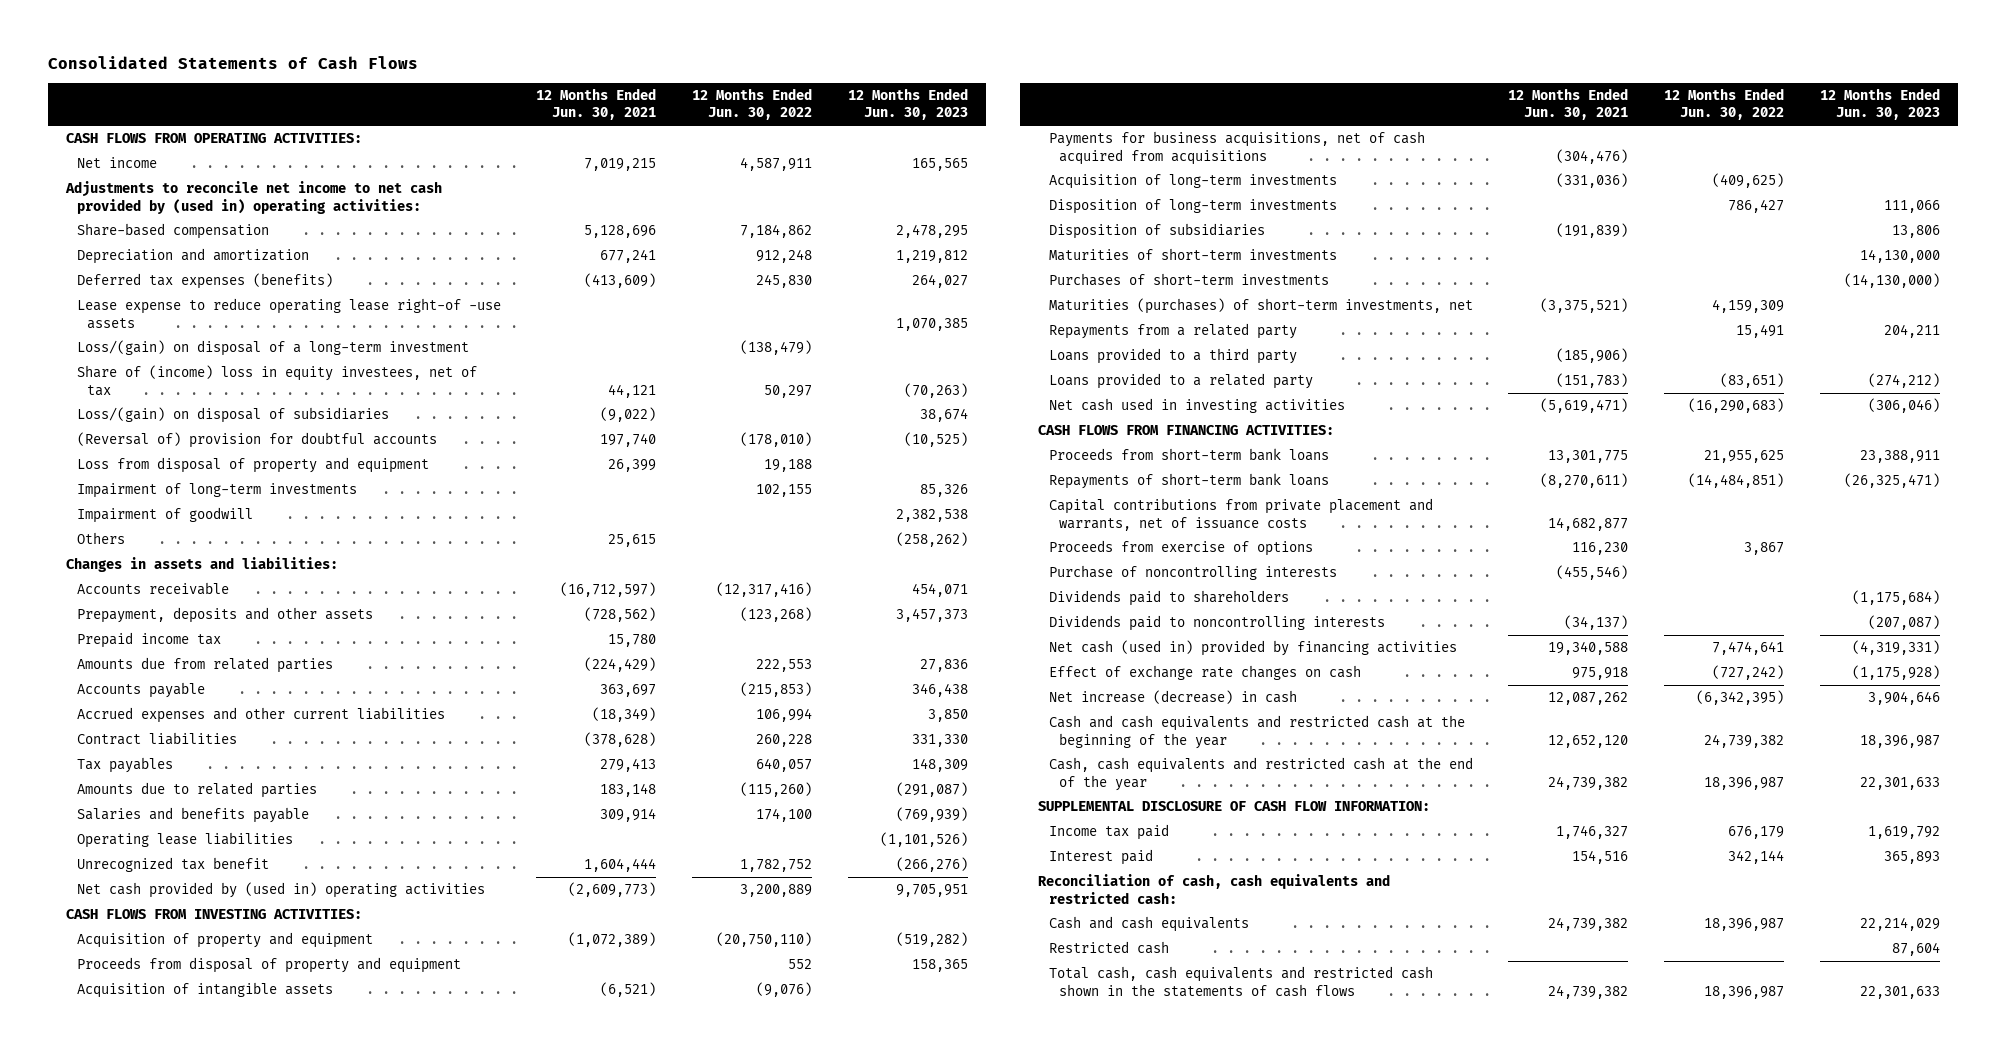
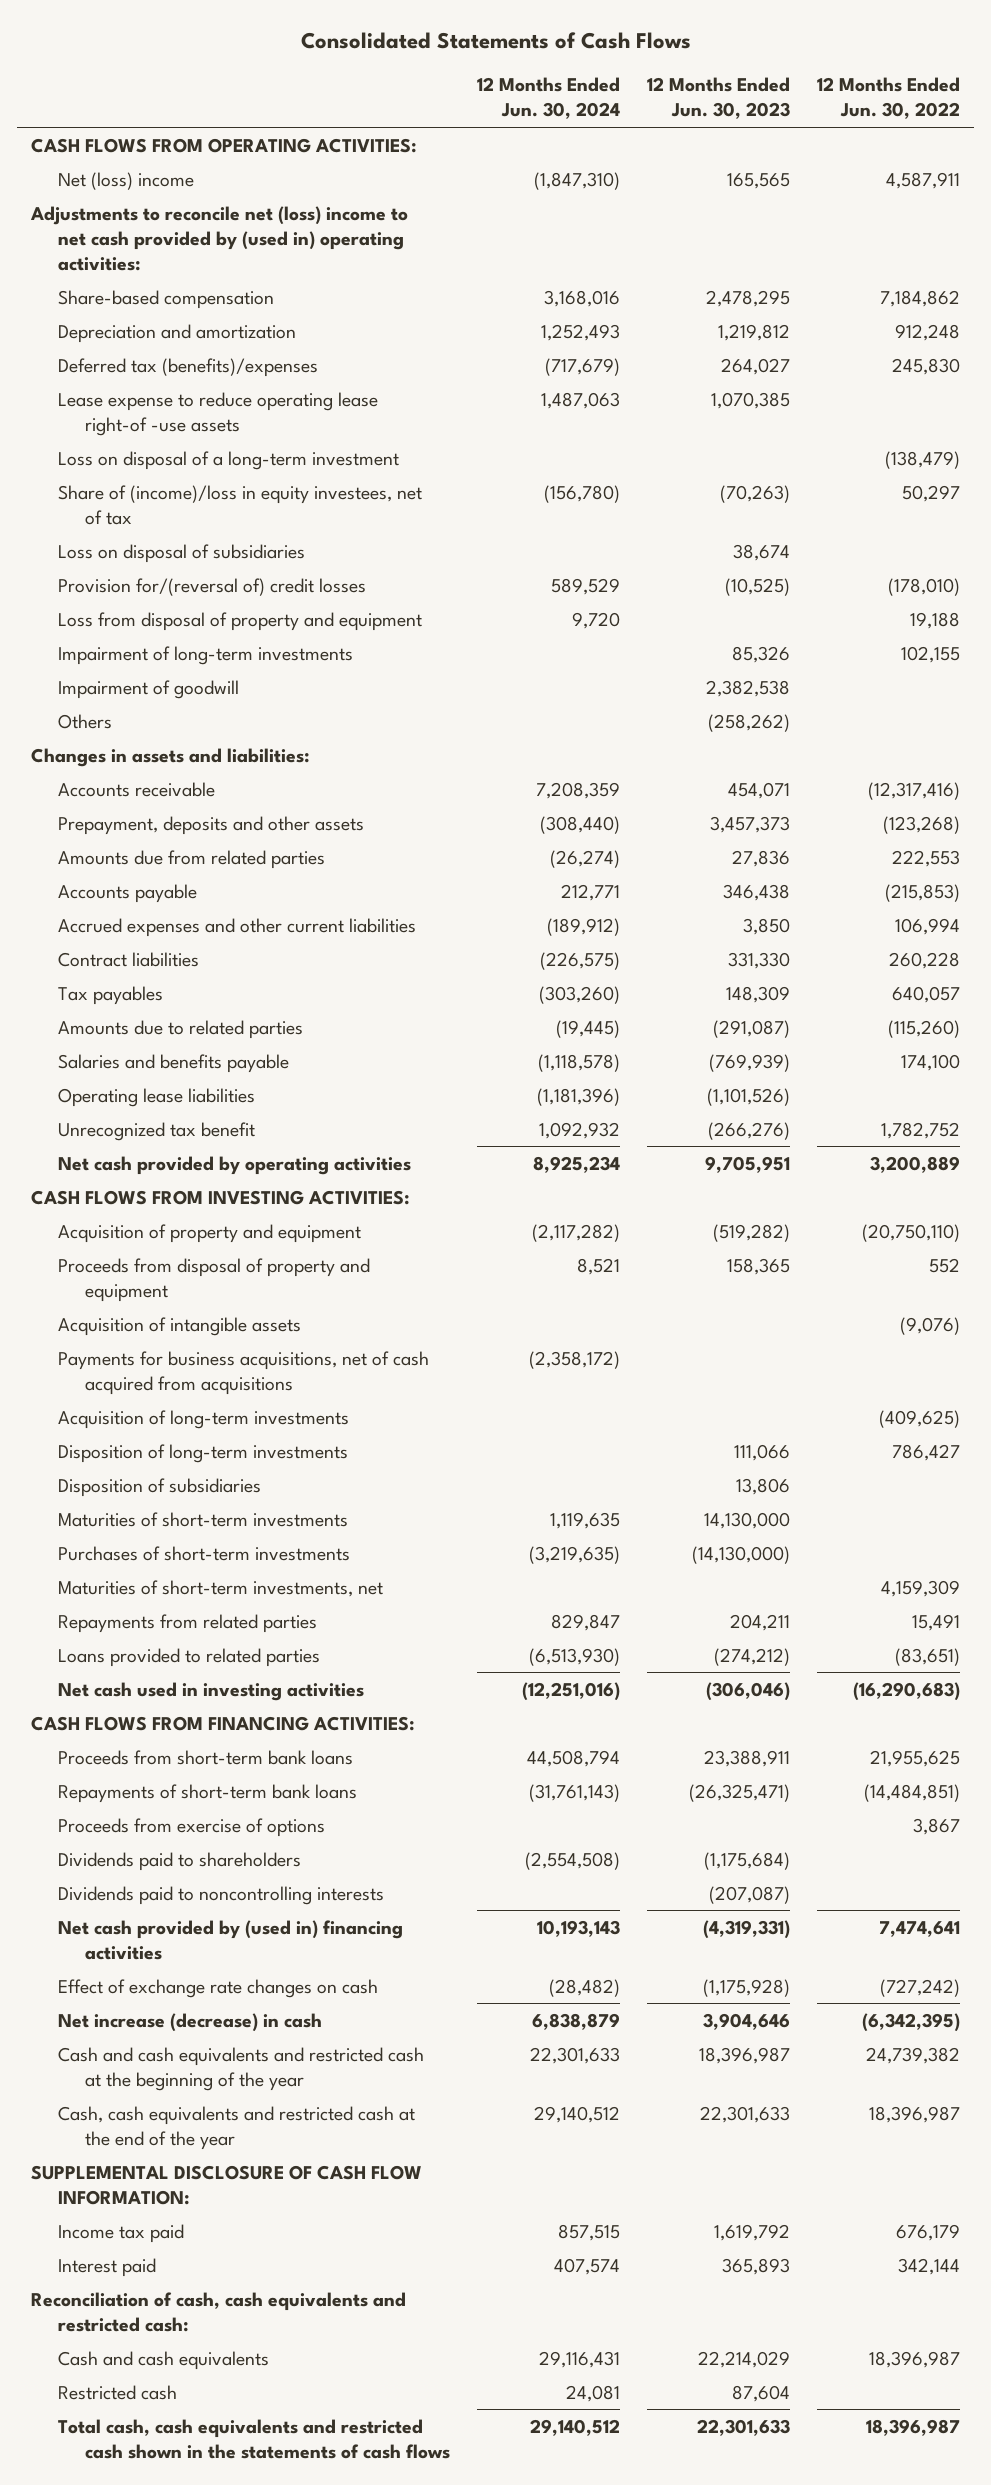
- | 12 Months Ended Jun. 30, 2021 | 12 Months Ended Jun. 30, 2022 | 12 Months Ended Jun. 30, 2023
+ | 12 Months Ended Jun. 30, 2024 | 12 Months Ended Jun. 30, 2023 | 12 Months Ended Jun. 30, 2022
- Net income | 7,019,215 | 4,587,911 | 165,565
- Adjustments to reconcile net income to net cash provided by (used in) operating activities:
+ Net (loss) income | (1,847,310) | 165,565 | 4,587,911
+ Adjustments to reconcile net (loss) income to net cash provided by (used in) operating activities:
- Deferred tax expenses (benefits) | (413,609) | 245,830 | 264,027
+ Deferred tax (benefits)/expenses | (717,679) | 264,027 | 245,830
- Loss/(gain) on disposal of a long-term investment | | (138,479) |
- Share of (income) loss in equity investees, net of tax | 44,121 | 50,297 | (70,263)
- Loss/(gain) on disposal of subsidiaries | (9,022) | | 38,674
- (Reversal of) provision for doubtful accounts | 197,740 | (178,010) | (10,525)
+ Loss on disposal of a long-term investment | | | (138,479)
+ Share of (income)/loss in equity investees, net of tax | (156,780) | (70,263) | 50,297
+ Loss on disposal of subsidiaries | | 38,674 |
+ Provision for/(reversal of) credit losses | 589,529 | (10,525) | (178,010)
- Prepaid income tax | 15,780 | |
- Net cash provided by (used in) operating activities | (2,609,773) | 3,200,889 | 9,705,951
+ Net cash provided by operating activities | 8,925,234 | 9,705,951 | 3,200,889
- Maturities (purchases) of short-term investments, net | (3,375,521) | 4,159,309 |
- Repayments from a related party | | 15,491 | 204,211
- Loans provided to a third party | (185,906) | |
- Loans provided to a related party | (151,783) | (83,651) | (274,212)
+ Maturities of short-term investments, net | | | 4,159,309
+ Repayments from related parties | 829,847 | 204,211 | 15,491
+ Loans provided to related parties | (6,513,930) | (274,212) | (83,651)
- Capital contributions from private placement and warrants, net of issuance costs | 14,682,877 | |
- Purchase of noncontrolling interests | (455,546) | |
- Net cash (used in) provided by financing activities | 19,340,588 | 7,474,641 | (4,319,331)
+ Net cash provided by (used in) financing activities | 10,193,143 | (4,319,331) | 7,474,641

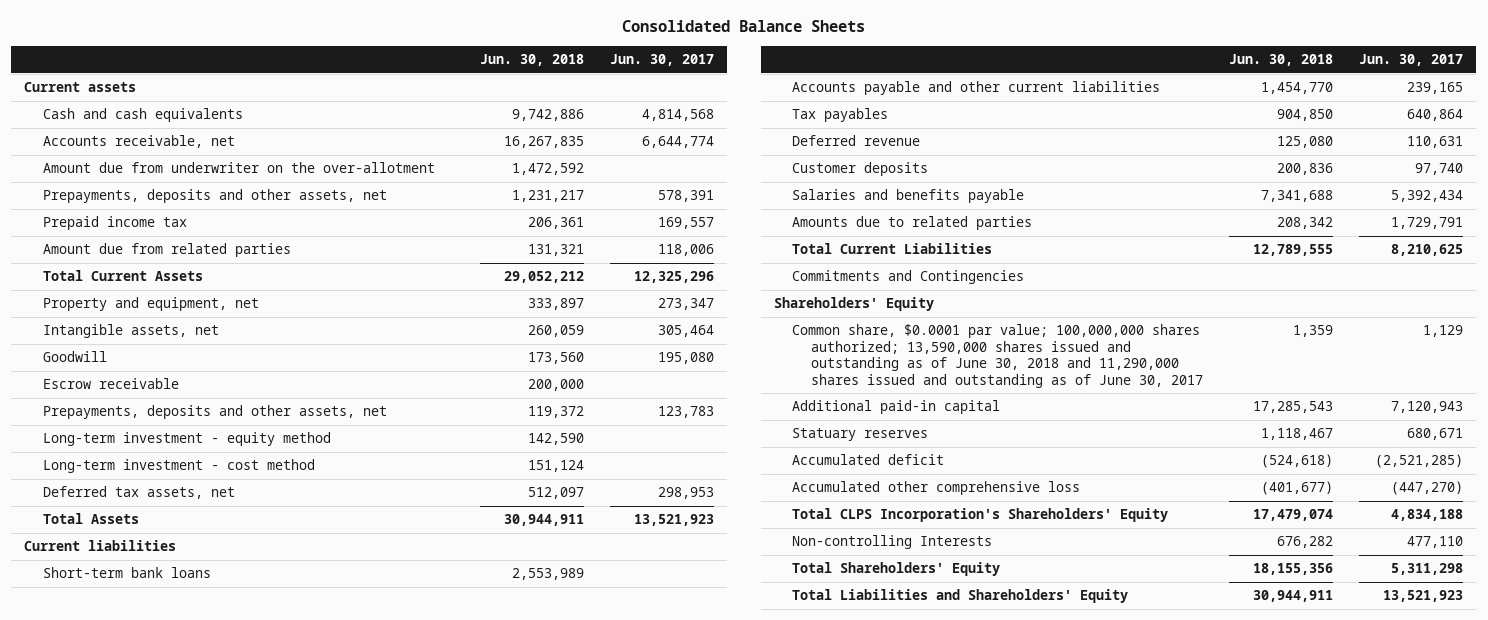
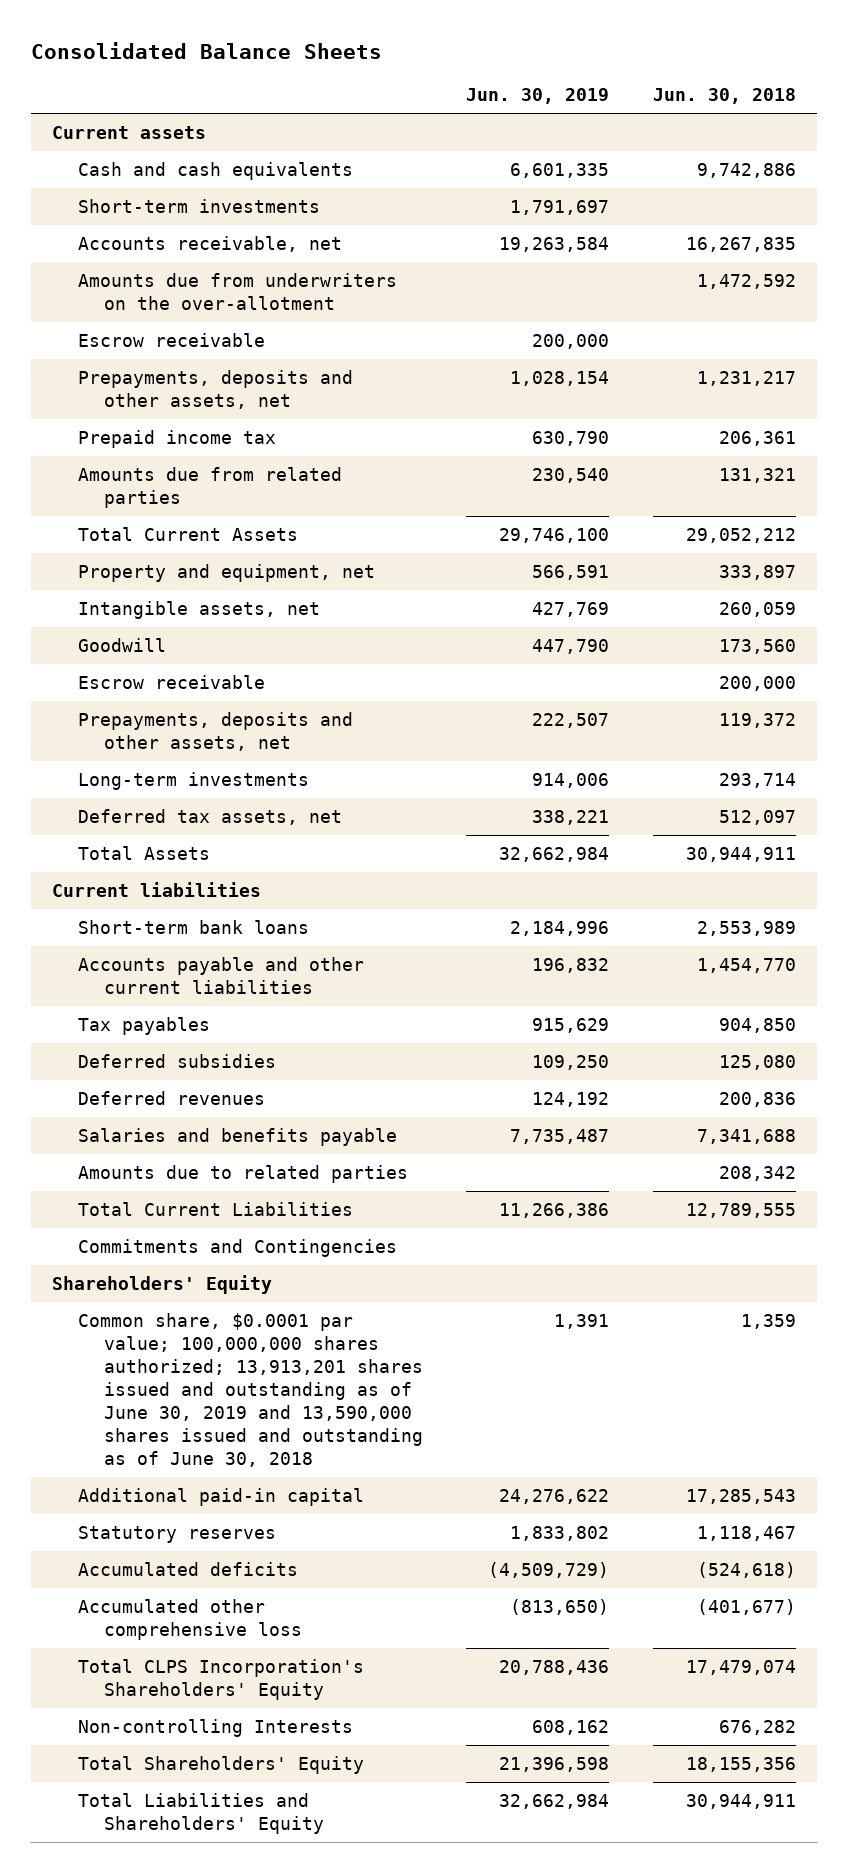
- | Jun. 30, 2018 | Jun. 30, 2017
+ | Jun. 30, 2019 | Jun. 30, 2018
+ Short-term investments | 1,791,697 |
- Amount due from underwriter on the over-allotment | 1,472,592 |
+ Amounts due from underwriters on the over-allotment | | 1,472,592
+ Escrow receivable | 200,000 |
- Amount due from related parties | 131,321 | 118,006
+ Amounts due from related parties | 230,540 | 131,321
- Long-term investment - equity method | 142,590 |
- Long-term investment - cost method | 151,124 |
+ Long-term investments | 914,006 | 293,714
- Deferred revenue | 125,080 | 110,631
- Customer deposits | 200,836 | 97,740
+ Deferred subsidies | 109,250 | 125,080
+ Deferred revenues | 124,192 | 200,836
- Common share, $0.0001 par value; 100,000,000 shares authorized; 13,590,000 shares issued and outstanding as of June 30, 2018 and 11,290,000 shares issued and outstanding as of June 30, 2017 | 1,359 | 1,129
+ Common share, $0.0001 par value; 100,000,000 shares authorized; 13,913,201 shares issued and outstanding as of June 30, 2019 and 13,590,000 shares issued and outstanding as of June 30, 2018 | 1,391 | 1,359
- Statuary reserves | 1,118,467 | 680,671
- Accumulated deficit | (524,618) | (2,521,285)
+ Statutory reserves | 1,833,802 | 1,118,467
+ Accumulated deficits | (4,509,729) | (524,618)

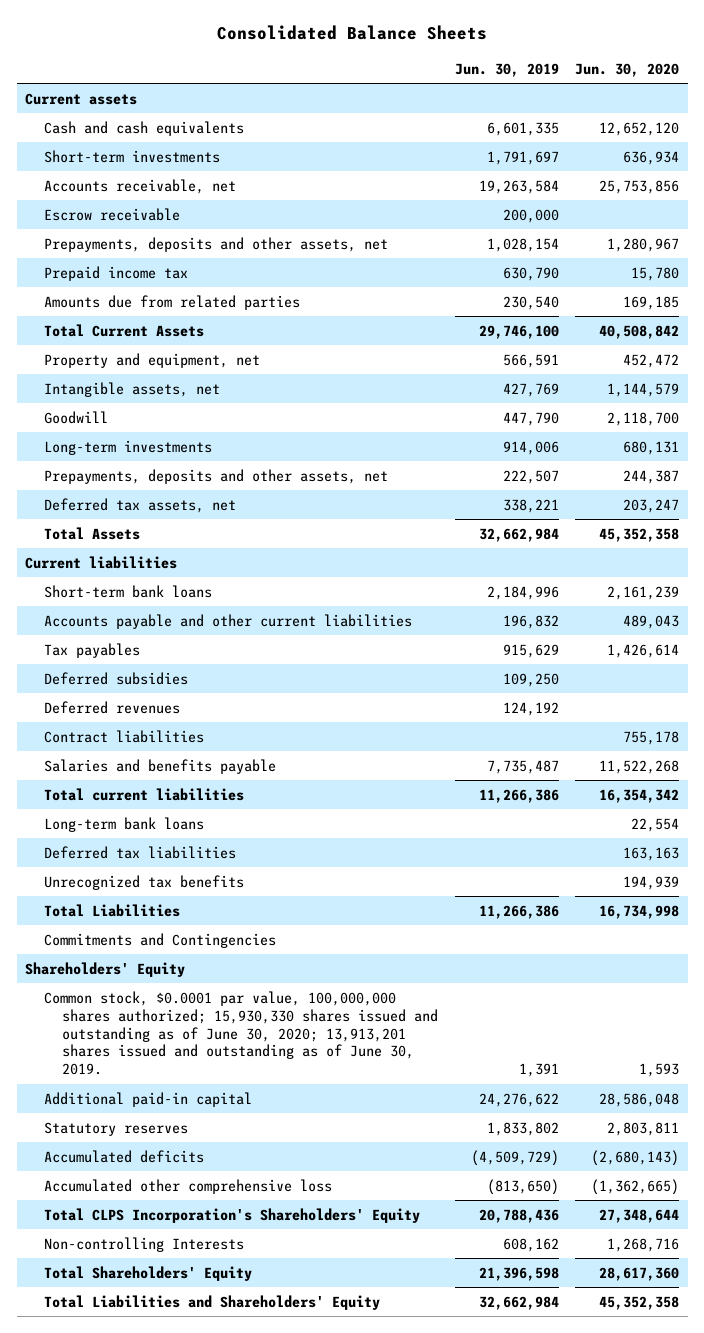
- | Jun. 30, 2019 | Jun. 30, 2018
+ | Jun. 30, 2019 | Jun. 30, 2020
- Amounts due from underwriters on the over-allotment | | 1,472,592
- Escrow receivable | | 200,000
moved down: Prepayments, deposits and other assets, net | 222,507 | 244,387
+ Contract liabilities | | 755,178
- Amounts due to related parties | | 208,342
- Total Current Liabilities | 11,266,386 | 12,789,555
+ Total current liabilities | 11,266,386 | 16,354,342
+ Long-term bank loans | | 22,554
+ Deferred tax liabilities | | 163,163
+ Unrecognized tax benefits | | 194,939
+ Total Liabilities | 11,266,386 | 16,734,998
- Common share, $0.0001 par value; 100,000,000 shares authorized; 13,913,201 shares issued and outstanding as of June 30, 2019 and 13,590,000 shares issued and outstanding as of June 30, 2018 | 1,391 | 1,359
+ Common stock, $0.0001 par value, 100,000,000 shares authorized; 15,930,330 shares issued and outstanding as of June 30, 2020; 13,913,201 shares issued and outstanding as of June 30, 2019. | 1,391 | 1,593

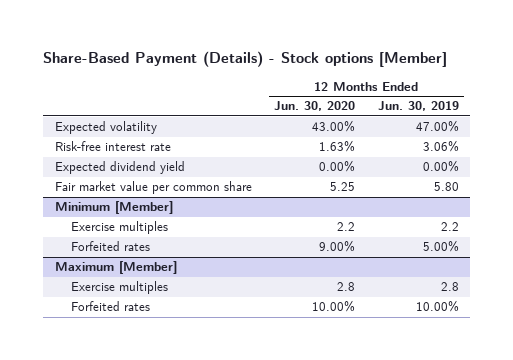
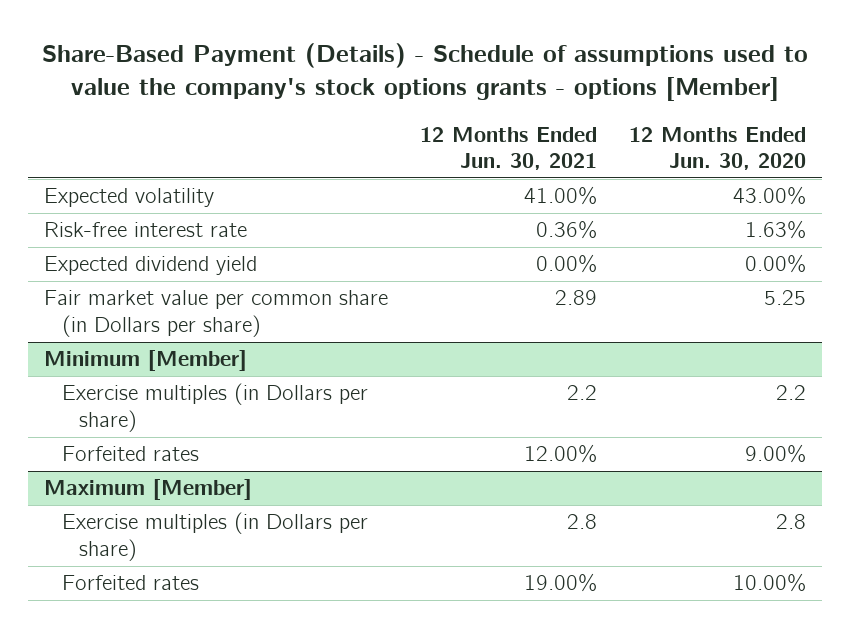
- Share-Based Payment (Details) - Stock options [Member]
+ Share-Based Payment (Details) - Schedule of assumptions used to value the company's stock options grants - options [Member]
- | 12 Months Ended Jun. 30, 2020 | 12 Months Ended Jun. 30, 2019
+ | 12 Months Ended Jun. 30, 2021 | 12 Months Ended Jun. 30, 2020
- Fair market value per common share | 5.25 | 5.80
+ Fair market value per common share (in Dollars per share) | 2.89 | 5.25
@ Minimum [Member]
- Exercise multiples | 2.2 | 2.2
+ Exercise multiples (in Dollars per share) | 2.2 | 2.2
@ Maximum [Member]
- Exercise multiples | 2.8 | 2.8
+ Exercise multiples (in Dollars per share) | 2.8 | 2.8

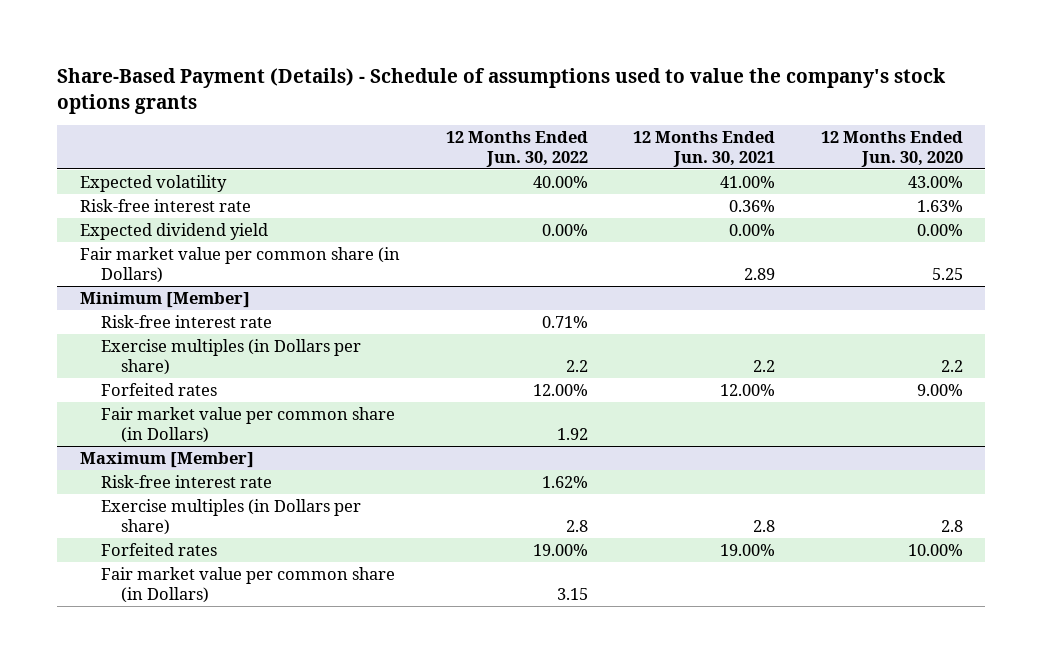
- Share-Based Payment (Details) - Schedule of assumptions used to value the company's stock options grants - options [Member]
+ Share-Based Payment (Details) - Schedule of assumptions used to value the company's stock options grants
- | 12 Months Ended Jun. 30, 2021 | 12 Months Ended Jun. 30, 2020
+ | 12 Months Ended Jun. 30, 2022 | 12 Months Ended Jun. 30, 2021 | 12 Months Ended Jun. 30, 2020
- Fair market value per common share (in Dollars per share) | 2.89 | 5.25
+ Fair market value per common share (in Dollars) | | 2.89 | 5.25
@ Minimum [Member]
+ Risk-free interest rate | 0.71% | |
+ Fair market value per common share (in Dollars) | 1.92 | |
@ Maximum [Member]
+ Risk-free interest rate | 1.62% | |
+ Fair market value per common share (in Dollars) | 3.15 | |

